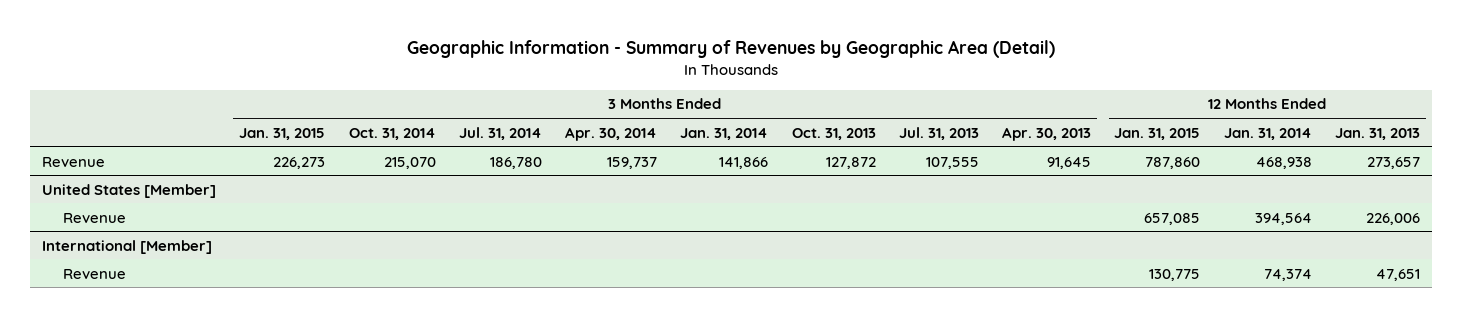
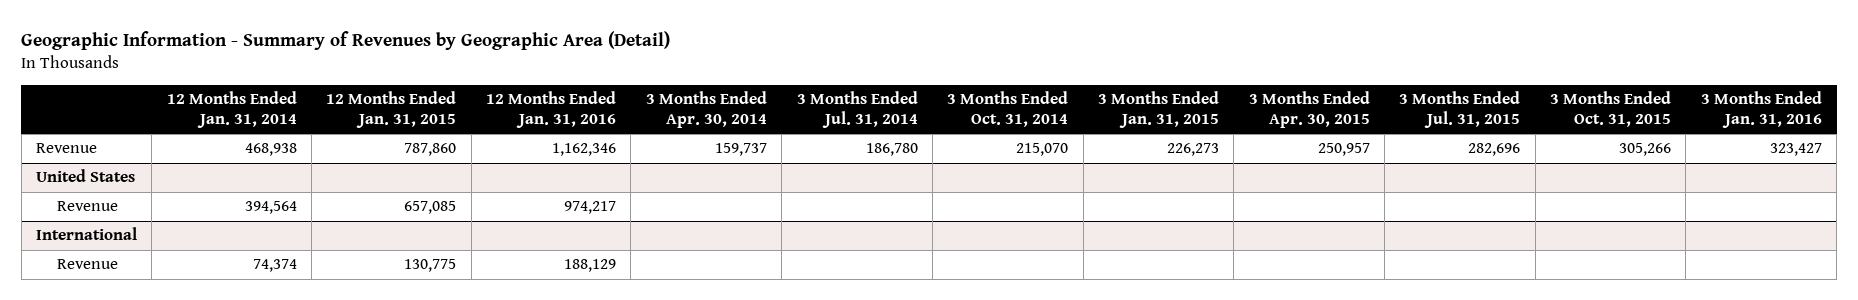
- | 3 Months Ended Jan. 31, 2015 | 3 Months Ended Oct. 31, 2014 | 3 Months Ended Jul. 31, 2014 | 3 Months Ended Apr. 30, 2014 | 3 Months Ended Jan. 31, 2014 | 3 Months Ended Oct. 31, 2013 | 3 Months Ended Jul. 31, 2013 | 3 Months Ended Apr. 30, 2013 | 12 Months Ended Jan. 31, 2015 | 12 Months Ended Jan. 31, 2014 | 12 Months Ended Jan. 31, 2013
+ | 12 Months Ended Jan. 31, 2014 | 12 Months Ended Jan. 31, 2015 | 12 Months Ended Jan. 31, 2016 | 3 Months Ended Apr. 30, 2014 | 3 Months Ended Jul. 31, 2014 | 3 Months Ended Oct. 31, 2014 | 3 Months Ended Jan. 31, 2015 | 3 Months Ended Apr. 30, 2015 | 3 Months Ended Jul. 31, 2015 | 3 Months Ended Oct. 31, 2015 | 3 Months Ended Jan. 31, 2016
- United States [Member]
+ United States
- International [Member]
+ International

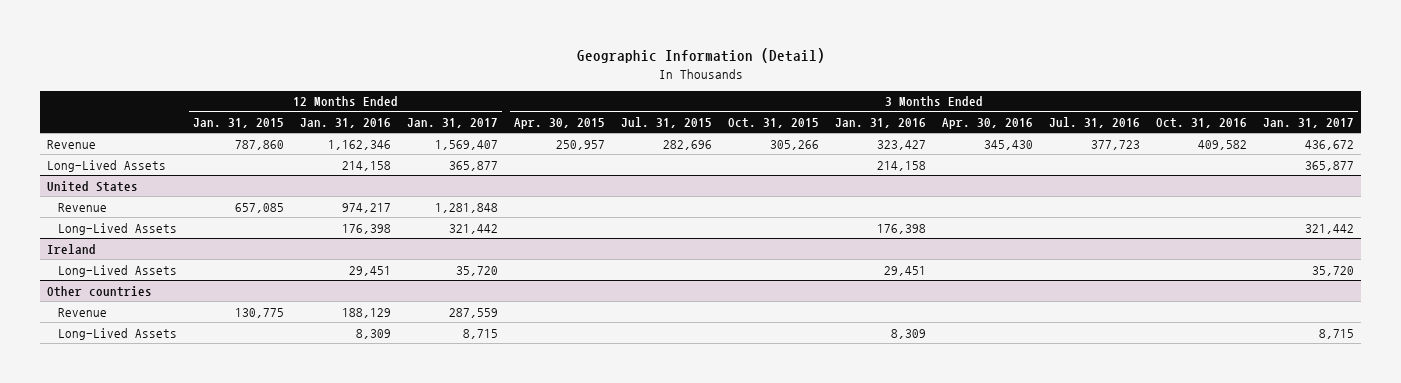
- Geographic Information - Summary of Revenues by Geographic Area (Detail)
+ Geographic Information (Detail)
- | 12 Months Ended Jan. 31, 2014 | 12 Months Ended Jan. 31, 2015 | 12 Months Ended Jan. 31, 2016 | 3 Months Ended Apr. 30, 2014 | 3 Months Ended Jul. 31, 2014 | 3 Months Ended Oct. 31, 2014 | 3 Months Ended Jan. 31, 2015 | 3 Months Ended Apr. 30, 2015 | 3 Months Ended Jul. 31, 2015 | 3 Months Ended Oct. 31, 2015 | 3 Months Ended Jan. 31, 2016
+ | 12 Months Ended Jan. 31, 2015 | 12 Months Ended Jan. 31, 2016 | 12 Months Ended Jan. 31, 2017 | 3 Months Ended Apr. 30, 2015 | 3 Months Ended Jul. 31, 2015 | 3 Months Ended Oct. 31, 2015 | 3 Months Ended Jan. 31, 2016 | 3 Months Ended Apr. 30, 2016 | 3 Months Ended Jul. 31, 2016 | 3 Months Ended Oct. 31, 2016 | 3 Months Ended Jan. 31, 2017
+ Long-Lived Assets | | 214,158 | 365,877 | | | | 214,158 | | | | 365,877
- International
@ United States
+ Long-Lived Assets | | 176,398 | 321,442 | | | | 176,398 | | | | 321,442
+ Ireland
+ Long-Lived Assets | | 29,451 | 35,720 | | | | 29,451 | | | | 35,720
+ Other countries
+ Long-Lived Assets | | 8,309 | 8,715 | | | | 8,309 | | | | 8,715

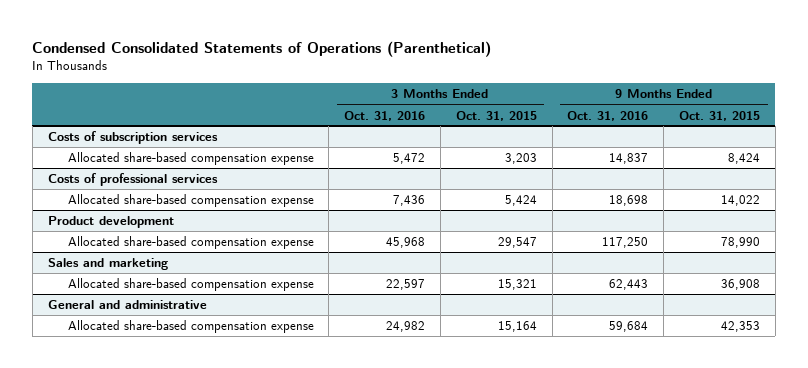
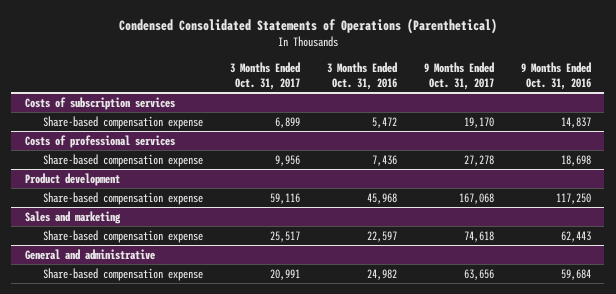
- | 3 Months Ended Oct. 31, 2016 | 3 Months Ended Oct. 31, 2015 | 9 Months Ended Oct. 31, 2016 | 9 Months Ended Oct. 31, 2015
+ | 3 Months Ended Oct. 31, 2017 | 3 Months Ended Oct. 31, 2016 | 9 Months Ended Oct. 31, 2017 | 9 Months Ended Oct. 31, 2016
@ Costs of subscription services
- Allocated share-based compensation expense | 5,472 | 3,203 | 14,837 | 8,424
+ Share-based compensation expense | 6,899 | 5,472 | 19,170 | 14,837
@ Costs of professional services
- Allocated share-based compensation expense | 7,436 | 5,424 | 18,698 | 14,022
+ Share-based compensation expense | 9,956 | 7,436 | 27,278 | 18,698
@ Product development
- Allocated share-based compensation expense | 45,968 | 29,547 | 117,250 | 78,990
+ Share-based compensation expense | 59,116 | 45,968 | 167,068 | 117,250
@ Sales and marketing
- Allocated share-based compensation expense | 22,597 | 15,321 | 62,443 | 36,908
+ Share-based compensation expense | 25,517 | 22,597 | 74,618 | 62,443
@ General and administrative
- Allocated share-based compensation expense | 24,982 | 15,164 | 59,684 | 42,353
+ Share-based compensation expense | 20,991 | 24,982 | 63,656 | 59,684

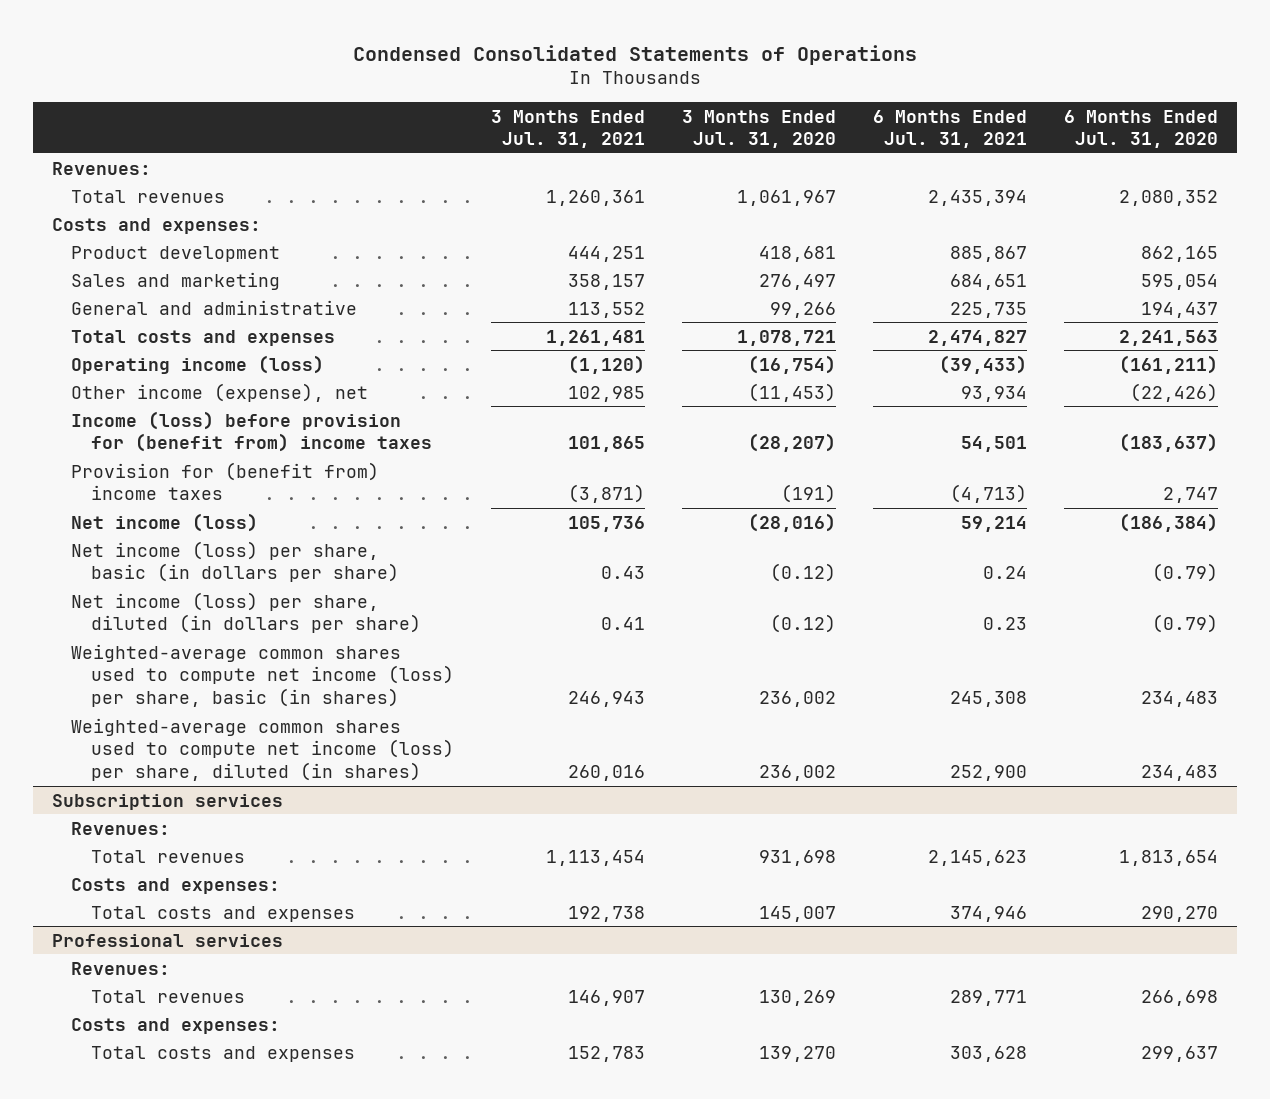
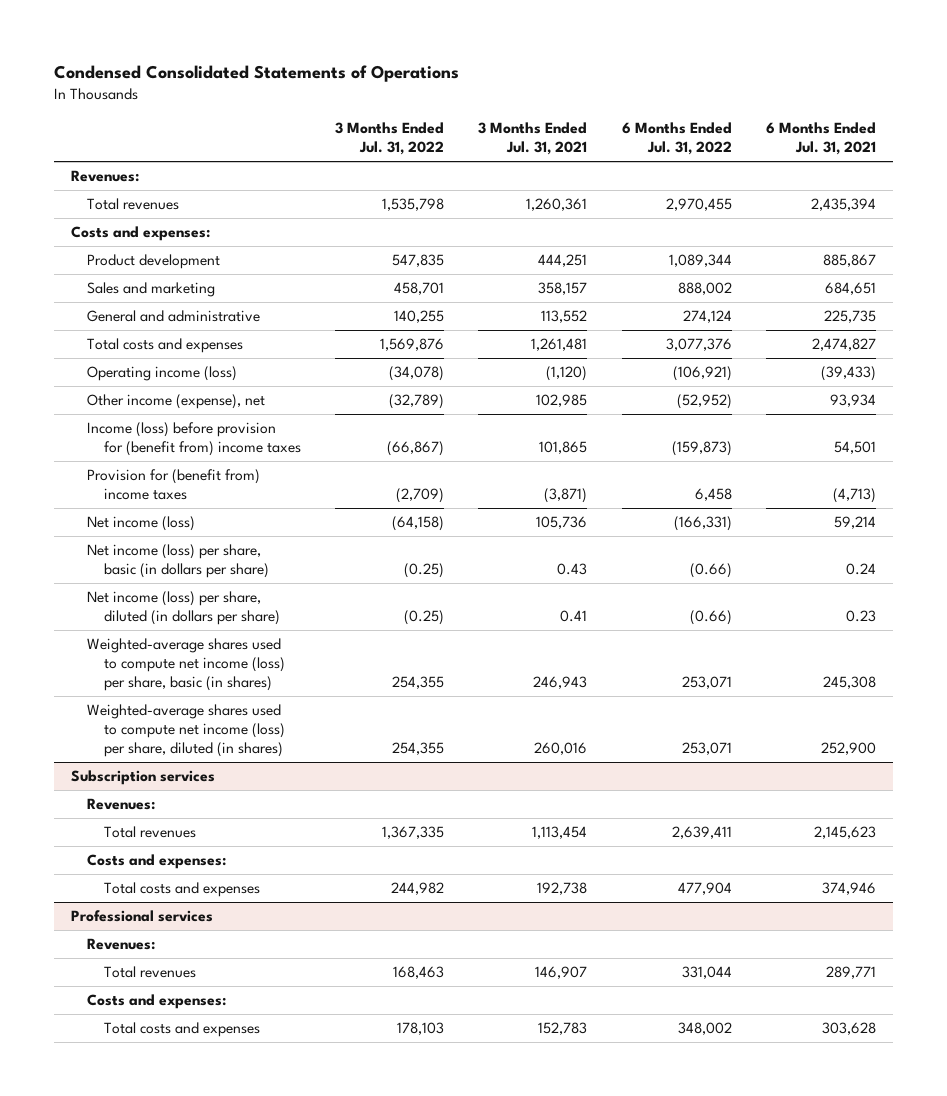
- | 3 Months Ended Jul. 31, 2021 | 3 Months Ended Jul. 31, 2020 | 6 Months Ended Jul. 31, 2021 | 6 Months Ended Jul. 31, 2020
+ | 3 Months Ended Jul. 31, 2022 | 3 Months Ended Jul. 31, 2021 | 6 Months Ended Jul. 31, 2022 | 6 Months Ended Jul. 31, 2021
- Weighted-average common shares used to compute net income (loss) per share, basic (in shares) | 246,943 | 236,002 | 245,308 | 234,483
- Weighted-average common shares used to compute net income (loss) per share, diluted (in shares) | 260,016 | 236,002 | 252,900 | 234,483
+ Weighted-average shares used to compute net income (loss) per share, basic (in shares) | 254,355 | 246,943 | 253,071 | 245,308
+ Weighted-average shares used to compute net income (loss) per share, diluted (in shares) | 254,355 | 260,016 | 253,071 | 252,900

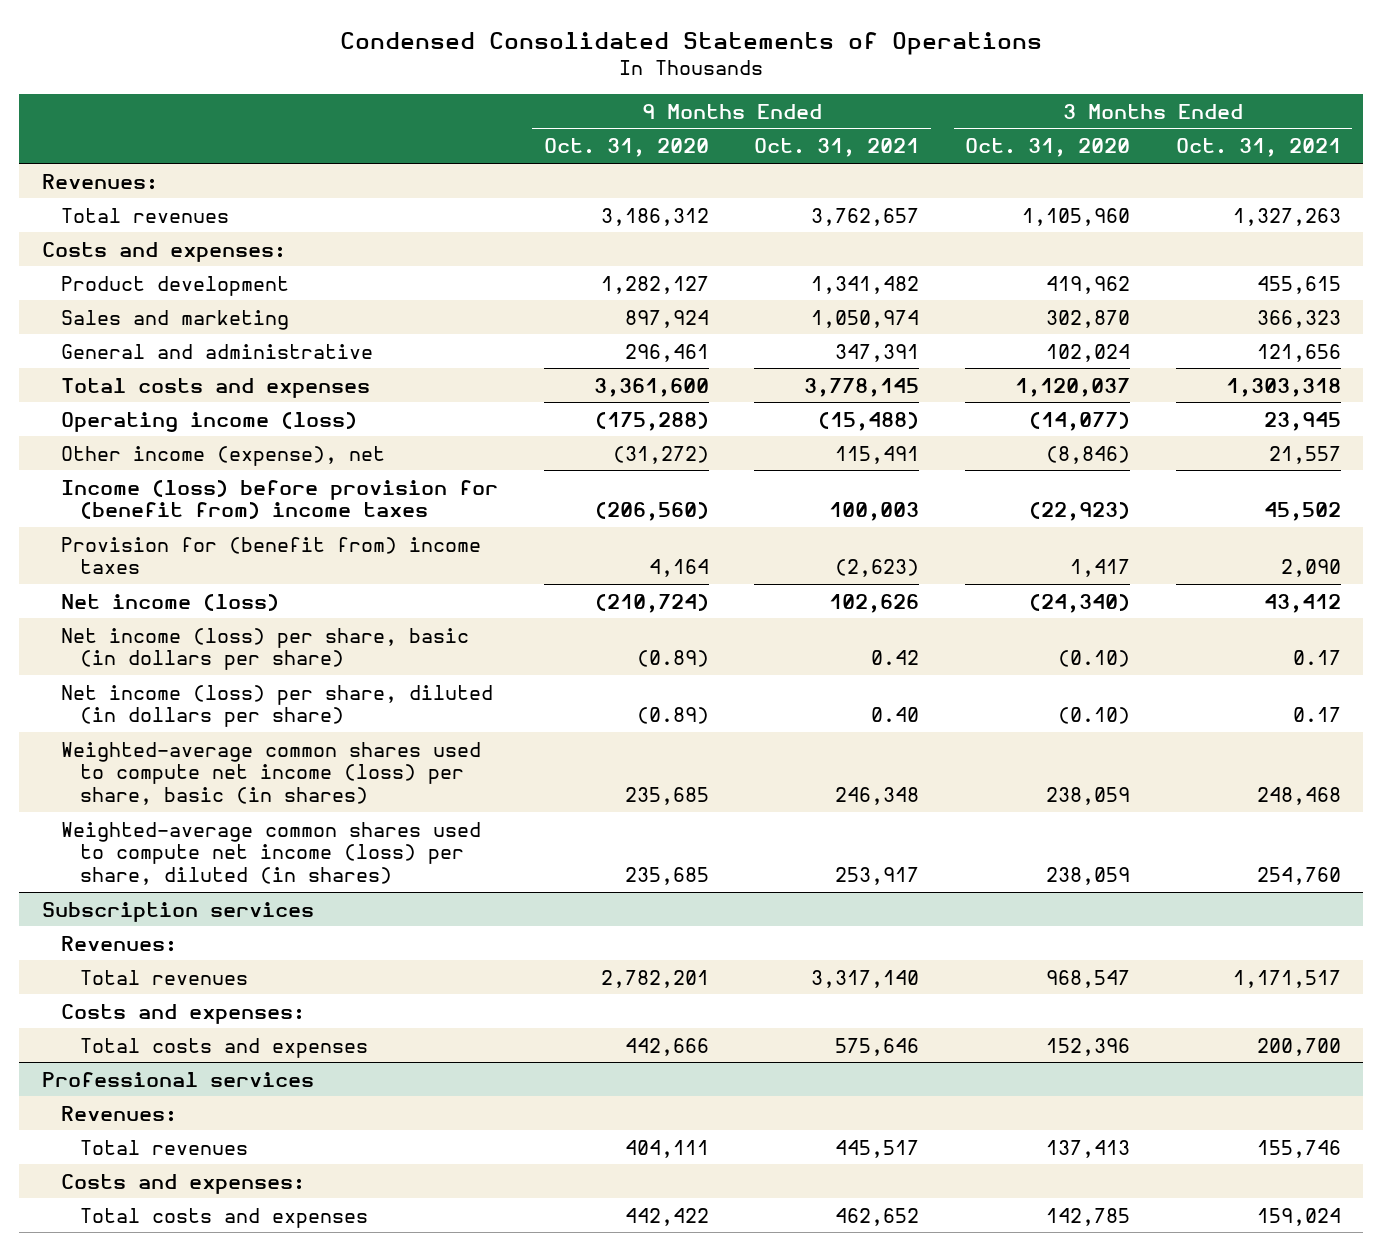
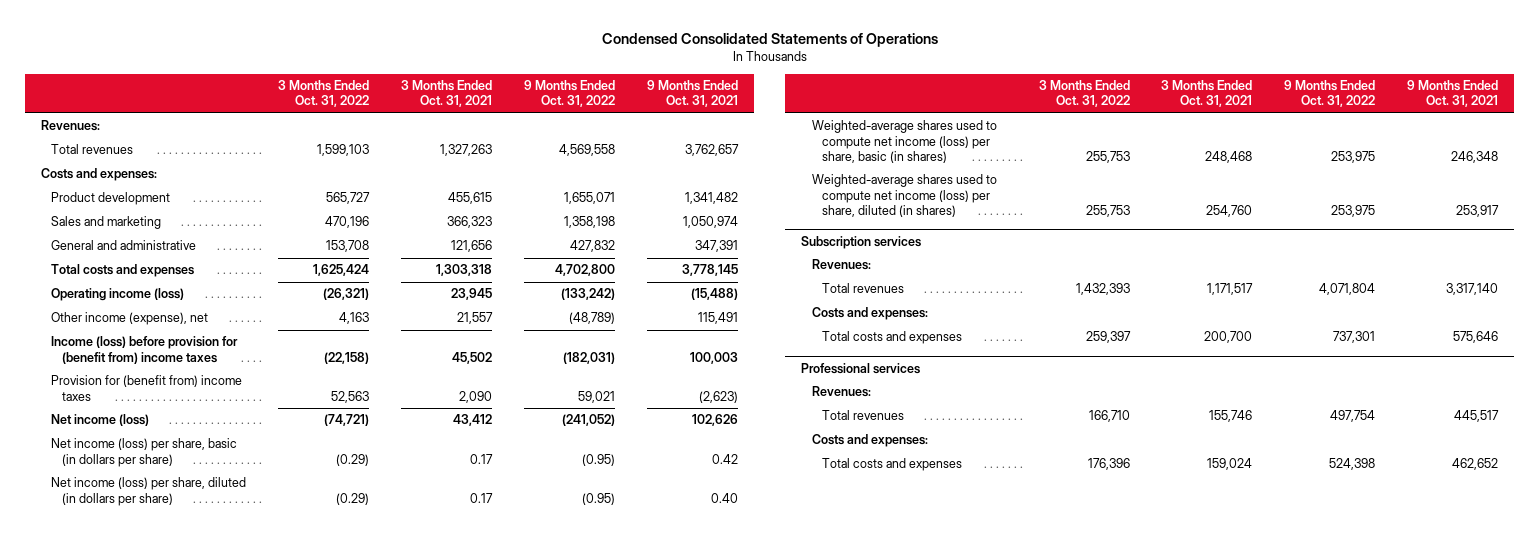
- | 9 Months Ended Oct. 31, 2020 | 9 Months Ended Oct. 31, 2021 | 3 Months Ended Oct. 31, 2020 | 3 Months Ended Oct. 31, 2021
+ | 3 Months Ended Oct. 31, 2022 | 3 Months Ended Oct. 31, 2021 | 9 Months Ended Oct. 31, 2022 | 9 Months Ended Oct. 31, 2021
- Weighted-average common shares used to compute net income (loss) per share, basic (in shares) | 235,685 | 246,348 | 238,059 | 248,468
- Weighted-average common shares used to compute net income (loss) per share, diluted (in shares) | 235,685 | 253,917 | 238,059 | 254,760
+ Weighted-average shares used to compute net income (loss) per share, basic (in shares) | 255,753 | 248,468 | 253,975 | 246,348
+ Weighted-average shares used to compute net income (loss) per share, diluted (in shares) | 255,753 | 254,760 | 253,975 | 253,917

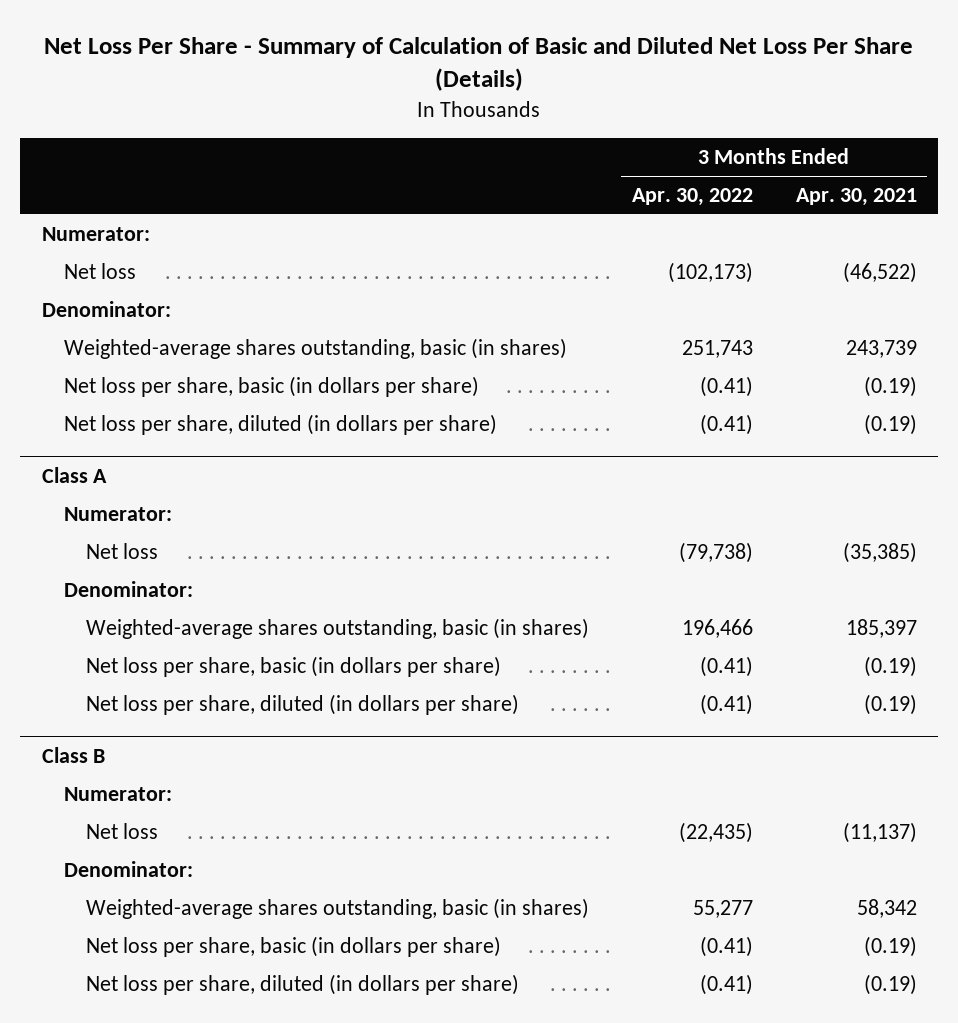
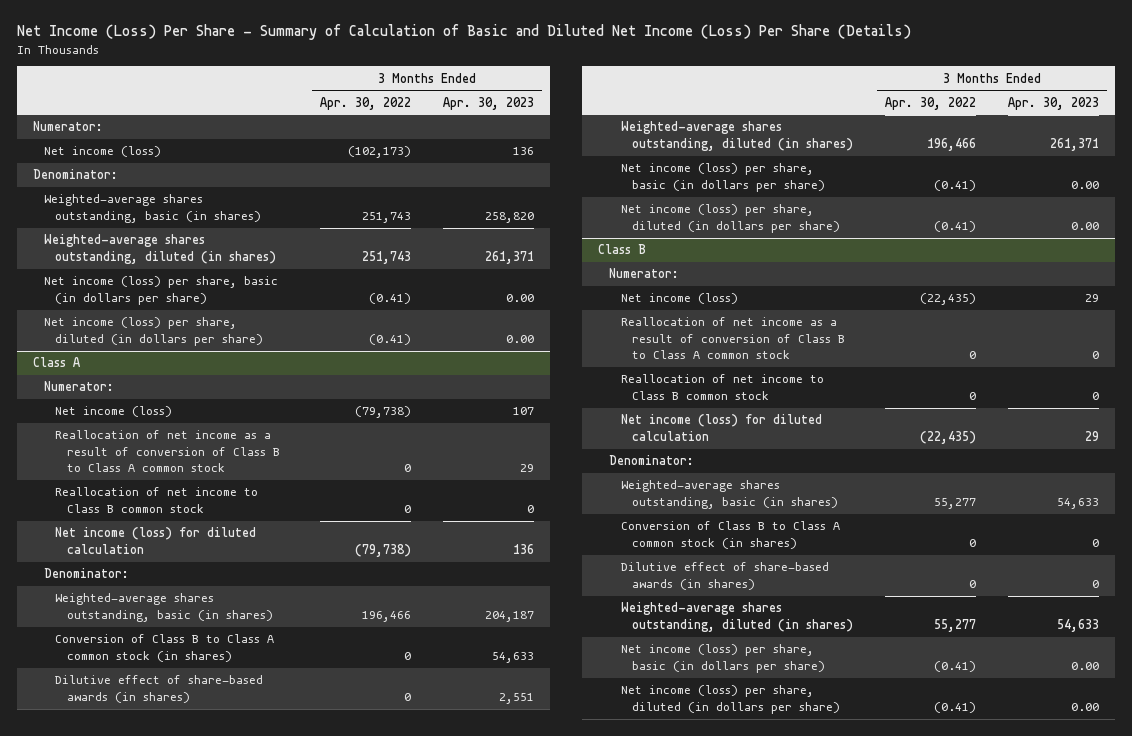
- Net Loss Per Share - Summary of Calculation of Basic and Diluted Net Loss Per Share (Details)
+ Net Income (Loss) Per Share - Summary of Calculation of Basic and Diluted Net Income (Loss) Per Share (Details)
- | 3 Months Ended Apr. 30, 2022 | 3 Months Ended Apr. 30, 2021
+ | 3 Months Ended Apr. 30, 2022 | 3 Months Ended Apr. 30, 2023
- Net loss | (102,173) | (46,522)
+ Net income (loss) | (102,173) | 136
- Net loss per share, basic (in dollars per share) | (0.41) | (0.19)
- Net loss per share, diluted (in dollars per share) | (0.41) | (0.19)
+ Weighted-average shares outstanding, diluted (in shares) | 251,743 | 261,371
+ Net income (loss) per share, basic (in dollars per share) | (0.41) | 0.00
+ Net income (loss) per share, diluted (in dollars per share) | (0.41) | 0.00
@ Class A
- Net loss | (79,738) | (35,385)
+ Net income (loss) | (79,738) | 107
+ Reallocation of net income as a result of conversion of Class B to Class A common stock | 0 | 29
+ Reallocation of net income to Class B common stock | 0 | 0
+ Net income (loss) for diluted calculation | (79,738) | 136
- Net loss per share, basic (in dollars per share) | (0.41) | (0.19)
- Net loss per share, diluted (in dollars per share) | (0.41) | (0.19)
+ Conversion of Class B to Class A common stock (in shares) | 0 | 54,633
+ Dilutive effect of share-based awards (in shares) | 0 | 2,551
+ Weighted-average shares outstanding, diluted (in shares) | 196,466 | 261,371
+ Net income (loss) per share, basic (in dollars per share) | (0.41) | 0.00
+ Net income (loss) per share, diluted (in dollars per share) | (0.41) | 0.00
@ Class B
- Net loss | (22,435) | (11,137)
+ Net income (loss) | (22,435) | 29
+ Reallocation of net income as a result of conversion of Class B to Class A common stock | 0 | 0
+ Reallocation of net income to Class B common stock | 0 | 0
+ Net income (loss) for diluted calculation | (22,435) | 29
- Net loss per share, basic (in dollars per share) | (0.41) | (0.19)
- Net loss per share, diluted (in dollars per share) | (0.41) | (0.19)
+ Conversion of Class B to Class A common stock (in shares) | 0 | 0
+ Dilutive effect of share-based awards (in shares) | 0 | 0
+ Weighted-average shares outstanding, diluted (in shares) | 55,277 | 54,633
+ Net income (loss) per share, basic (in dollars per share) | (0.41) | 0.00
+ Net income (loss) per share, diluted (in dollars per share) | (0.41) | 0.00

